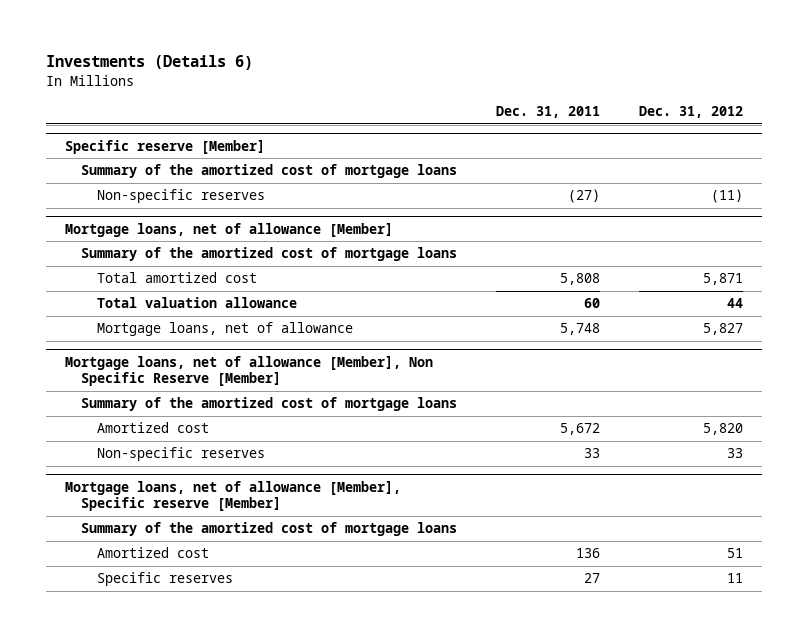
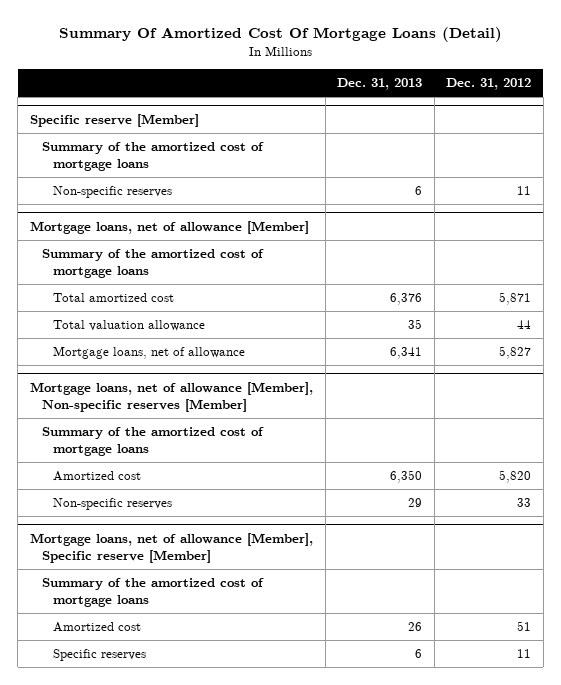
- Investments (Details 6)
+ Summary Of Amortized Cost Of Mortgage Loans (Detail)
- | Dec. 31, 2011 | Dec. 31, 2012
+ | Dec. 31, 2013 | Dec. 31, 2012
@ Specific reserve [Member]
- Non-specific reserves | (27) | (11)
+ Non-specific reserves | 6 | 11
- Mortgage loans, net of allowance [Member], Non Specific Reserve [Member]
+ Mortgage loans, net of allowance [Member], Non-specific reserves [Member]

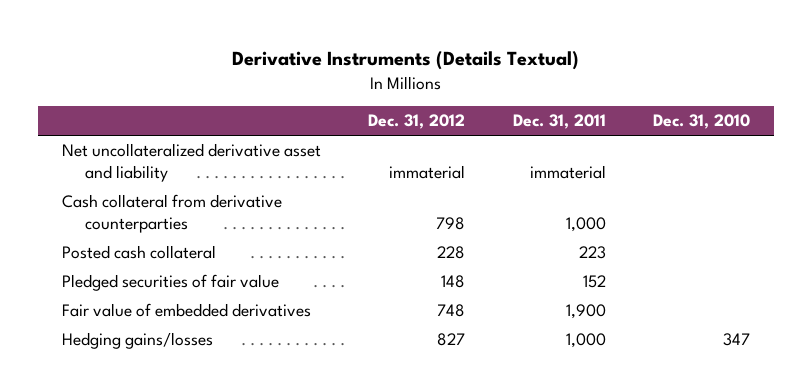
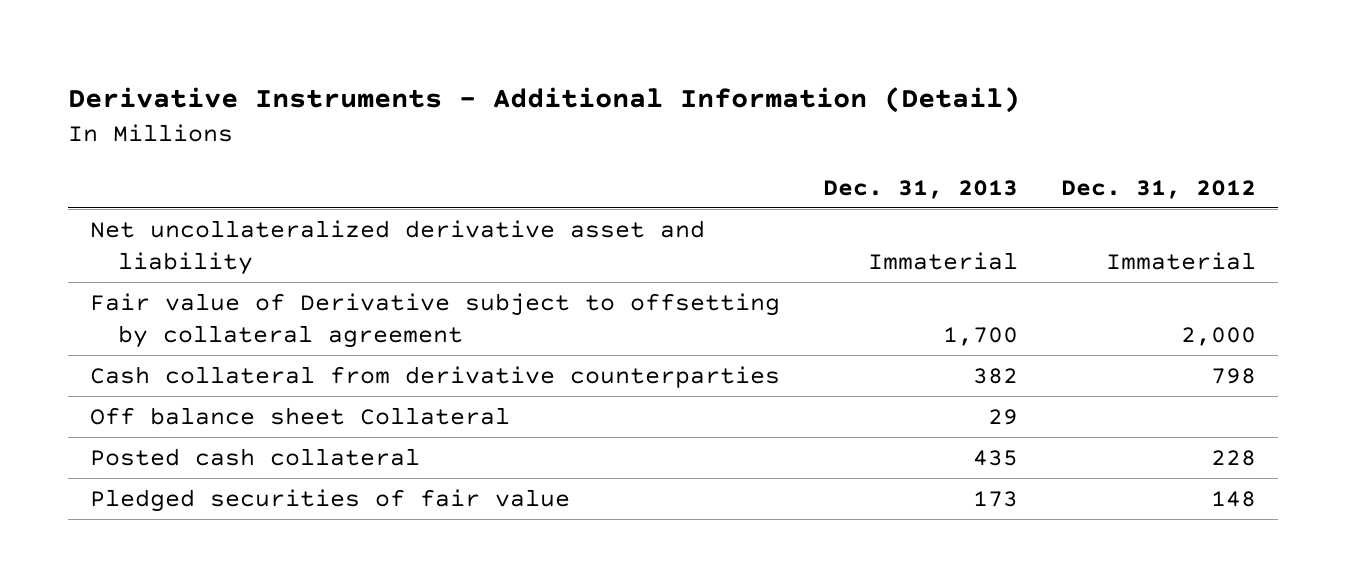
- Derivative Instruments (Details Textual)
+ Derivative Instruments - Additional Information (Detail)
- | Dec. 31, 2012 | Dec. 31, 2011 | Dec. 31, 2010
+ | Dec. 31, 2013 | Dec. 31, 2012
- Net uncollateralized derivative asset and liability | immaterial | immaterial |
+ Net uncollateralized derivative asset and liability | Immaterial | Immaterial
+ Fair value of Derivative subject to offsetting by collateral agreement | 1,700 | 2,000
+ Off balance sheet Collateral | 29 |
- Fair value of embedded derivatives | 748 | 1,900 |
- Hedging gains/losses | 827 | 1,000 | 347

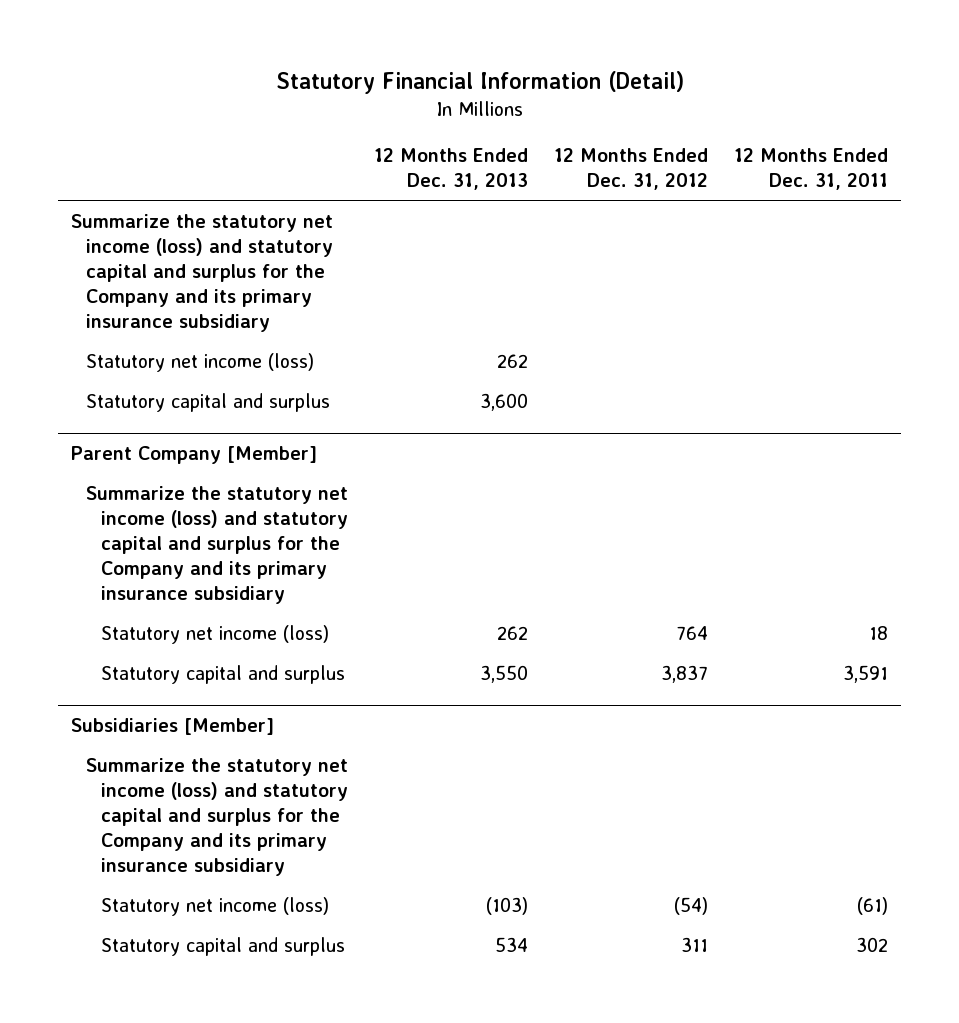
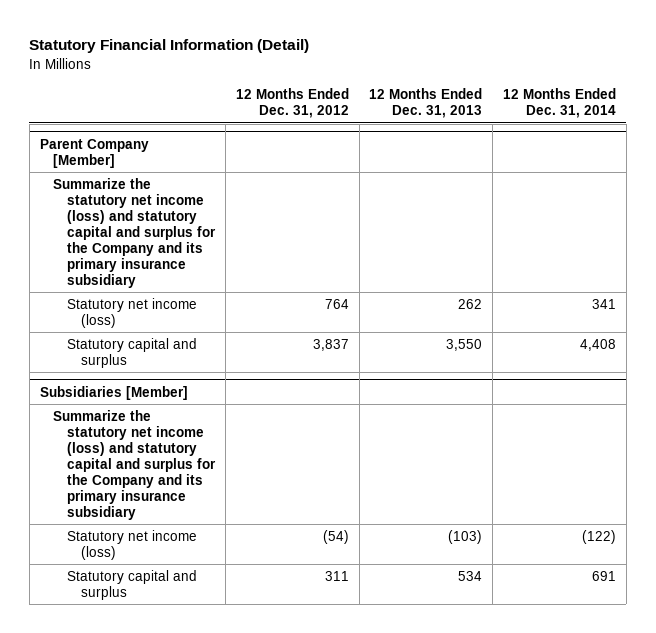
- | 12 Months Ended Dec. 31, 2013 | 12 Months Ended Dec. 31, 2012 | 12 Months Ended Dec. 31, 2011
+ | 12 Months Ended Dec. 31, 2012 | 12 Months Ended Dec. 31, 2013 | 12 Months Ended Dec. 31, 2014
- Summarize the statutory net income (loss) and statutory capital and surplus for the Company and its primary insurance subsidiary
- Statutory net income (loss) | 262 | |
- Statutory capital and surplus | 3,600 | |

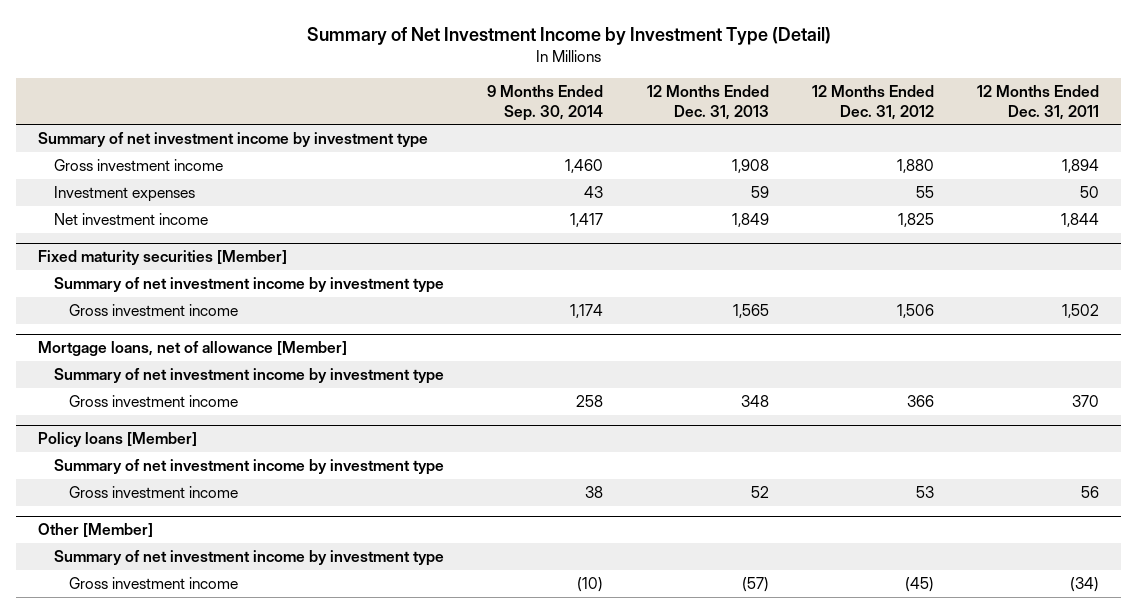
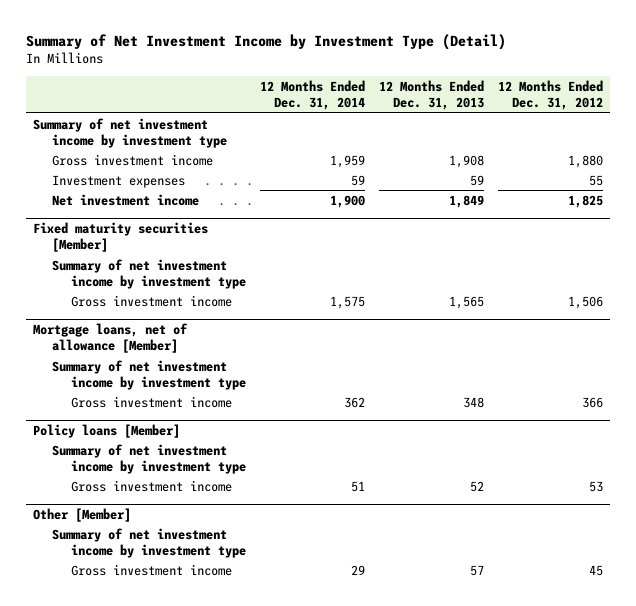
- | 9 Months Ended Sep. 30, 2014 | 12 Months Ended Dec. 31, 2013 | 12 Months Ended Dec. 31, 2012 | 12 Months Ended Dec. 31, 2011
+ | 12 Months Ended Dec. 31, 2014 | 12 Months Ended Dec. 31, 2013 | 12 Months Ended Dec. 31, 2012
@ Other [Member]
- Gross investment income | (10) | (57) | (45) | (34)
+ Gross investment income | 29 | 57 | 45

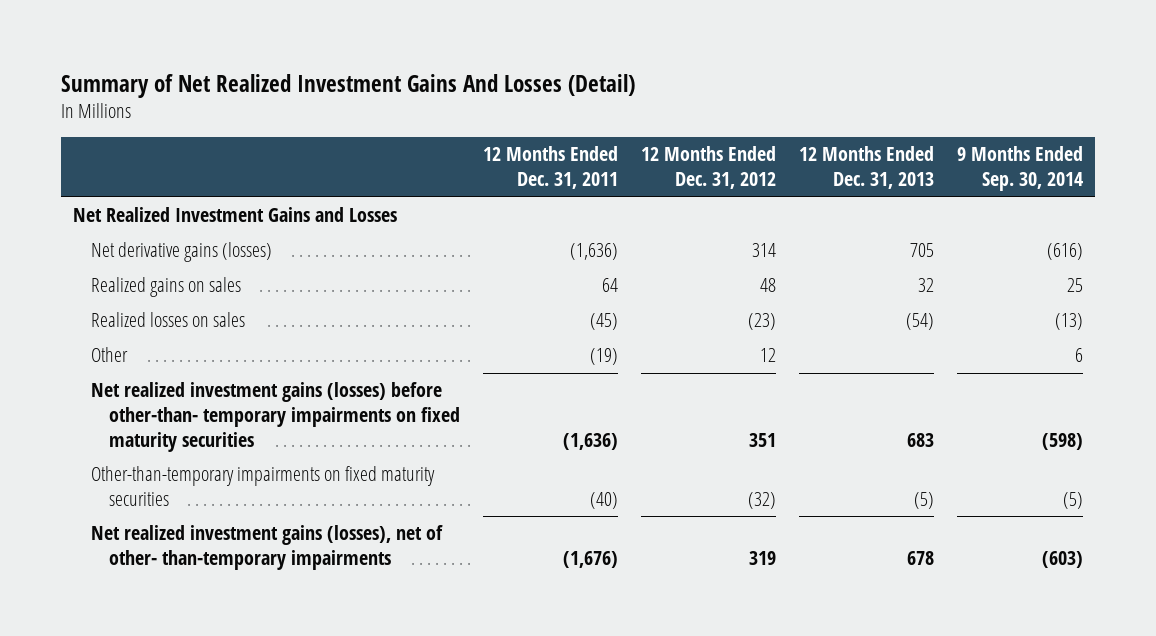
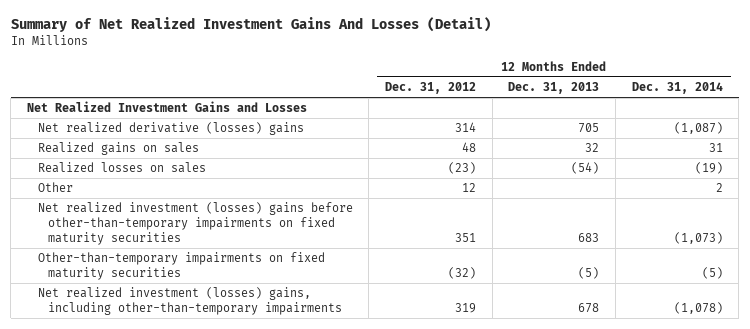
- | 12 Months Ended Dec. 31, 2011 | 12 Months Ended Dec. 31, 2012 | 12 Months Ended Dec. 31, 2013 | 9 Months Ended Sep. 30, 2014
+ | 12 Months Ended Dec. 31, 2012 | 12 Months Ended Dec. 31, 2013 | 12 Months Ended Dec. 31, 2014
- Net derivative gains (losses) | (1,636) | 314 | 705 | (616)
+ Net realized derivative (losses) gains | 314 | 705 | (1,087)
- Net realized investment gains (losses) before other-than- temporary impairments on fixed maturity securities | (1,636) | 351 | 683 | (598)
+ Net realized investment (losses) gains before other-than-temporary impairments on fixed maturity securities | 351 | 683 | (1,073)
- Net realized investment gains (losses), net of other- than-temporary impairments | (1,676) | 319 | 678 | (603)
+ Net realized investment (losses) gains, including other-than-temporary impairments | 319 | 678 | (1,078)

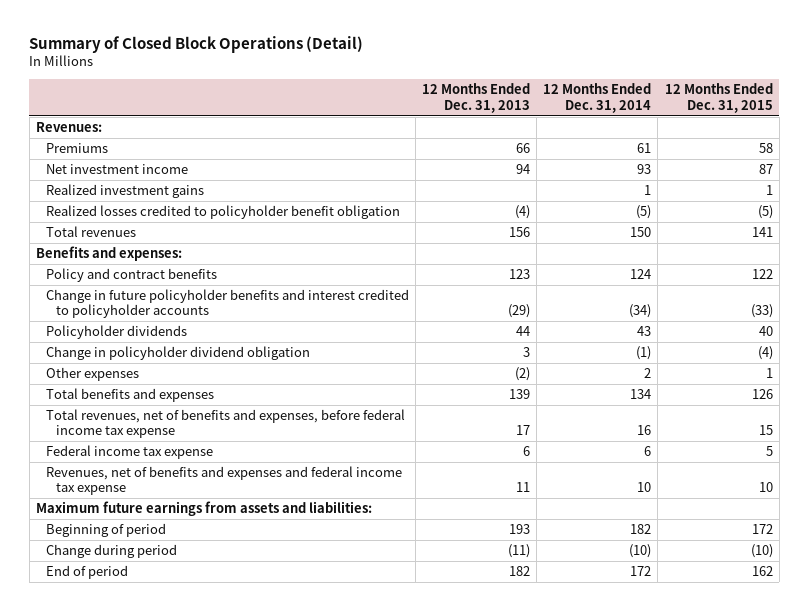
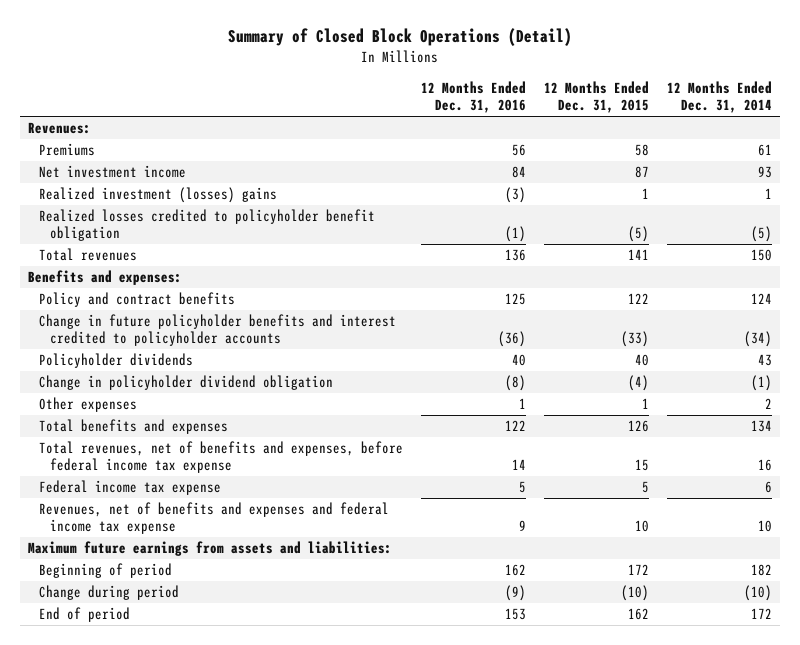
- | 12 Months Ended Dec. 31, 2013 | 12 Months Ended Dec. 31, 2014 | 12 Months Ended Dec. 31, 2015
+ | 12 Months Ended Dec. 31, 2016 | 12 Months Ended Dec. 31, 2015 | 12 Months Ended Dec. 31, 2014
- Realized investment gains | | 1 | 1
+ Realized investment (losses) gains | (3) | 1 | 1

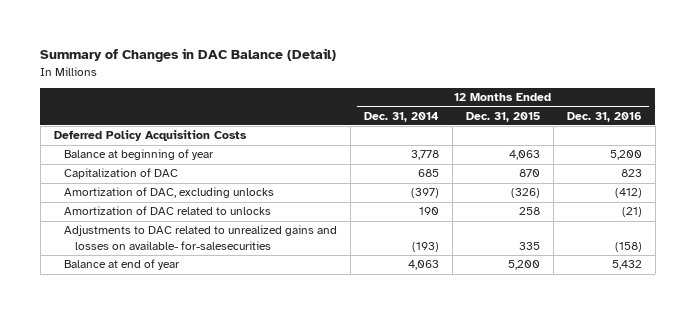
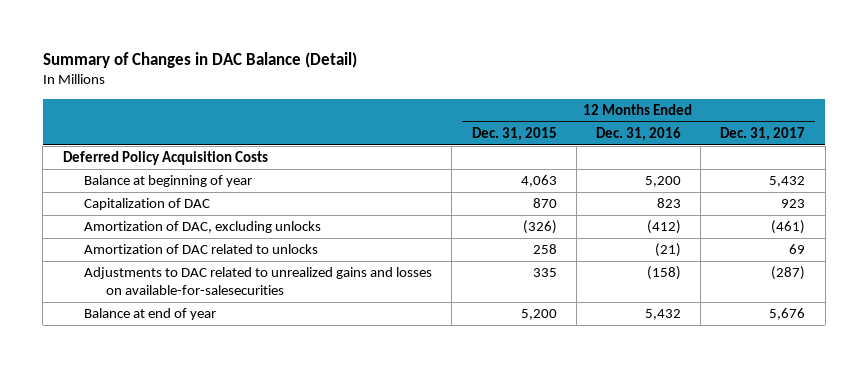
- | 12 Months Ended Dec. 31, 2014 | 12 Months Ended Dec. 31, 2015 | 12 Months Ended Dec. 31, 2016
+ | 12 Months Ended Dec. 31, 2015 | 12 Months Ended Dec. 31, 2016 | 12 Months Ended Dec. 31, 2017
- Adjustments to DAC related to unrealized gains and losses on available- for-salesecurities | (193) | 335 | (158)
+ Adjustments to DAC related to unrealized gains and losses on available-for-salesecurities | 335 | (158) | (287)

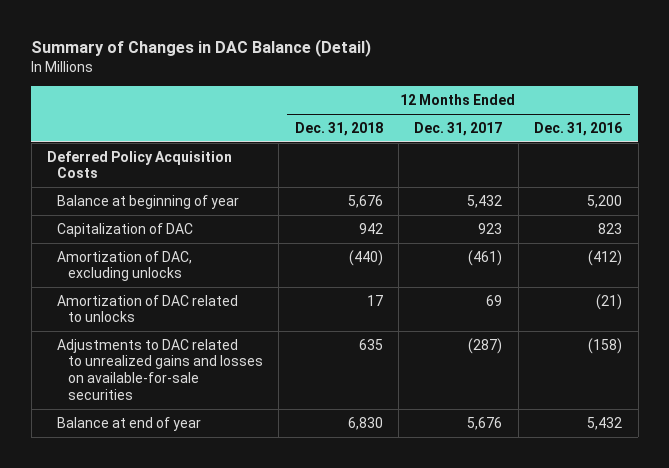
- | 12 Months Ended Dec. 31, 2015 | 12 Months Ended Dec. 31, 2016 | 12 Months Ended Dec. 31, 2017
+ | 12 Months Ended Dec. 31, 2018 | 12 Months Ended Dec. 31, 2017 | 12 Months Ended Dec. 31, 2016
- Adjustments to DAC related to unrealized gains and losses on available-for-salesecurities | 335 | (158) | (287)
+ Adjustments to DAC related to unrealized gains and losses on available-for-sale securities | 635 | (287) | (158)

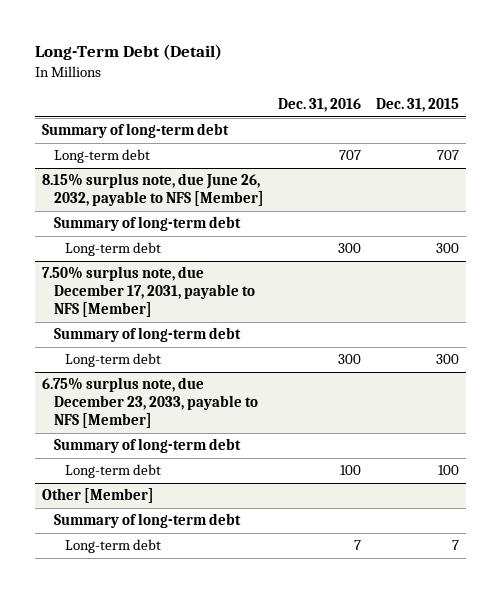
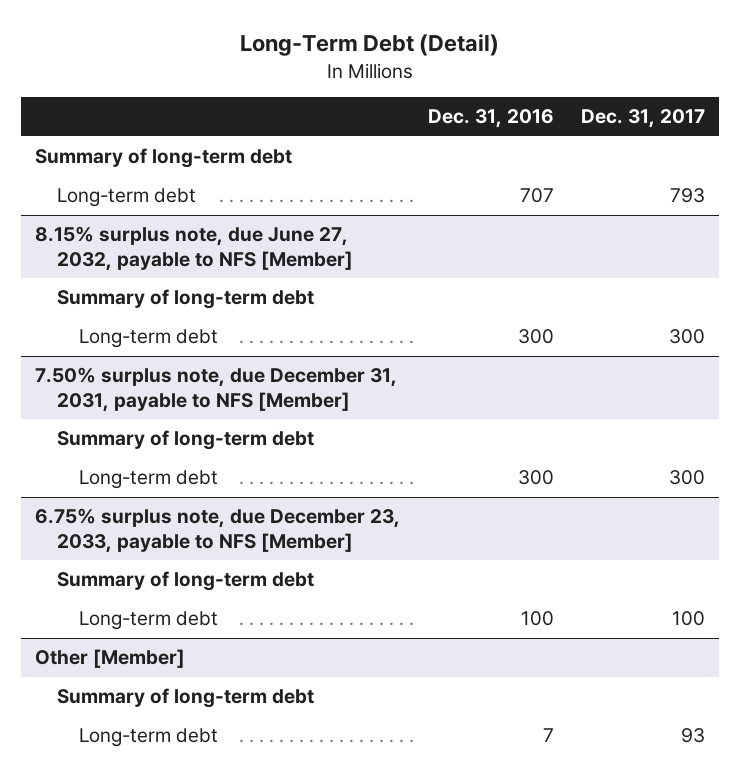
- | Dec. 31, 2016 | Dec. 31, 2015
+ | Dec. 31, 2016 | Dec. 31, 2017
- 8.15% surplus note, due June 26, 2032, payable to NFS [Member]
+ 8.15% surplus note, due June 27, 2032, payable to NFS [Member]
- 7.50% surplus note, due December 17, 2031, payable to NFS [Member]
+ 7.50% surplus note, due December 31, 2031, payable to NFS [Member]

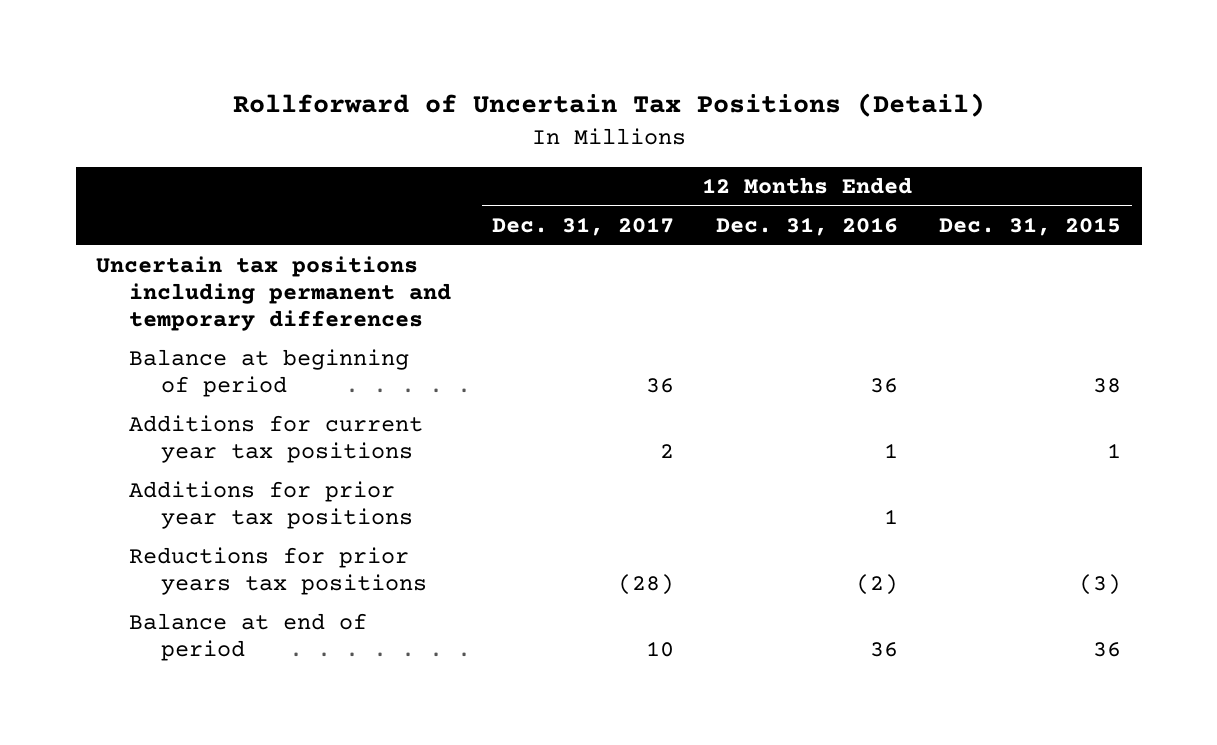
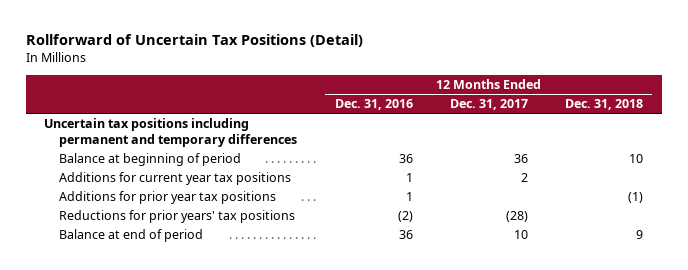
- | 12 Months Ended Dec. 31, 2017 | 12 Months Ended Dec. 31, 2016 | 12 Months Ended Dec. 31, 2015
+ | 12 Months Ended Dec. 31, 2016 | 12 Months Ended Dec. 31, 2017 | 12 Months Ended Dec. 31, 2018
- Reductions for prior years tax positions | (28) | (2) | (3)
+ Reductions for prior years' tax positions | (2) | (28) |

